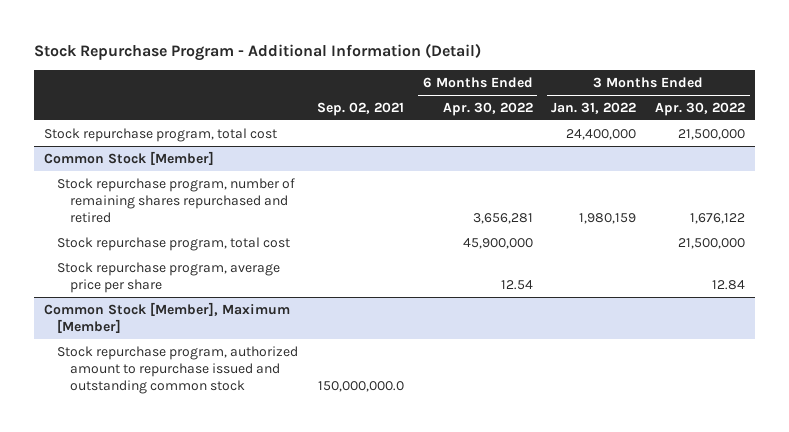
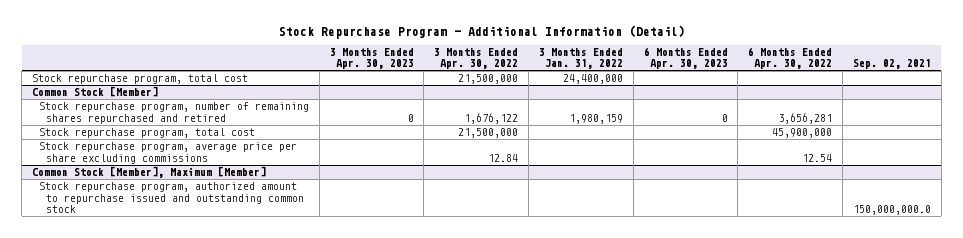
- | Sep. 02, 2021 | 6 Months Ended Apr. 30, 2022 | 3 Months Ended Jan. 31, 2022 | 3 Months Ended Apr. 30, 2022
+ | 3 Months Ended Apr. 30, 2023 | 3 Months Ended Apr. 30, 2022 | 3 Months Ended Jan. 31, 2022 | 6 Months Ended Apr. 30, 2023 | 6 Months Ended Apr. 30, 2022 | Sep. 02, 2021
@ Common Stock [Member]
- Stock repurchase program, average price per share | | 12.54 | | 12.84
+ Stock repurchase program, average price per share excluding commissions | | 12.84 | | | 12.54 |

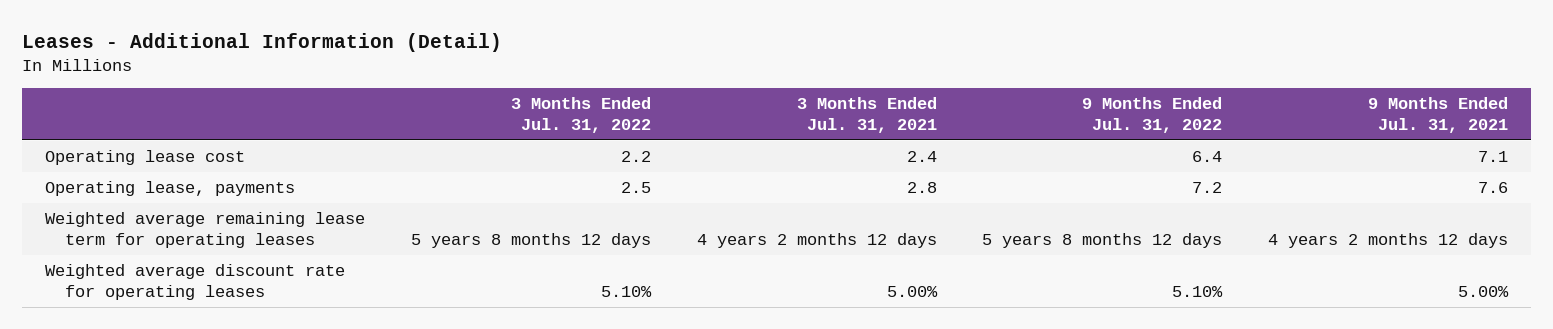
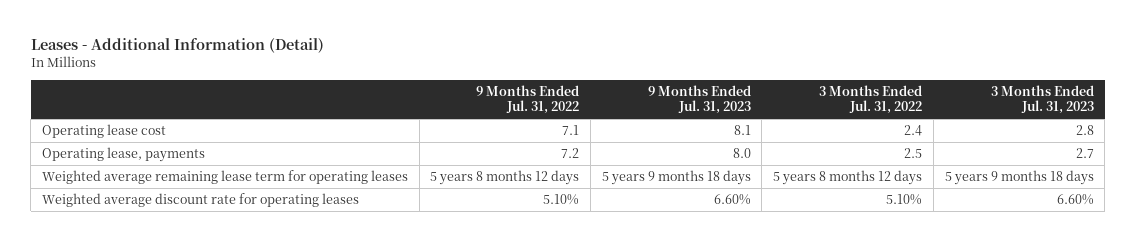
- | 3 Months Ended Jul. 31, 2022 | 3 Months Ended Jul. 31, 2021 | 9 Months Ended Jul. 31, 2022 | 9 Months Ended Jul. 31, 2021
+ | 9 Months Ended Jul. 31, 2022 | 9 Months Ended Jul. 31, 2023 | 3 Months Ended Jul. 31, 2022 | 3 Months Ended Jul. 31, 2023
- Operating lease cost | 2.2 | 2.4 | 6.4 | 7.1
+ Operating lease cost | 7.1 | 8.1 | 2.4 | 2.8

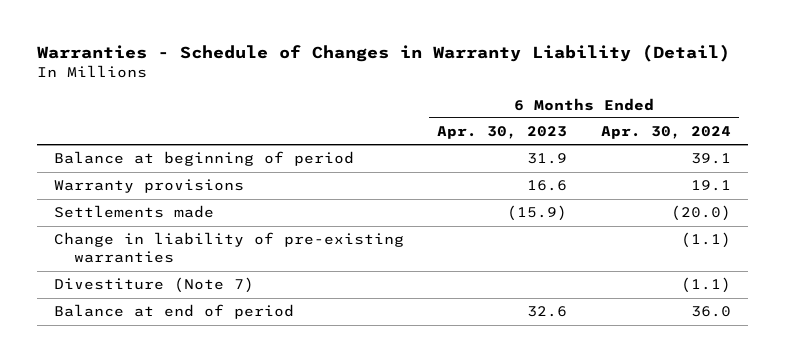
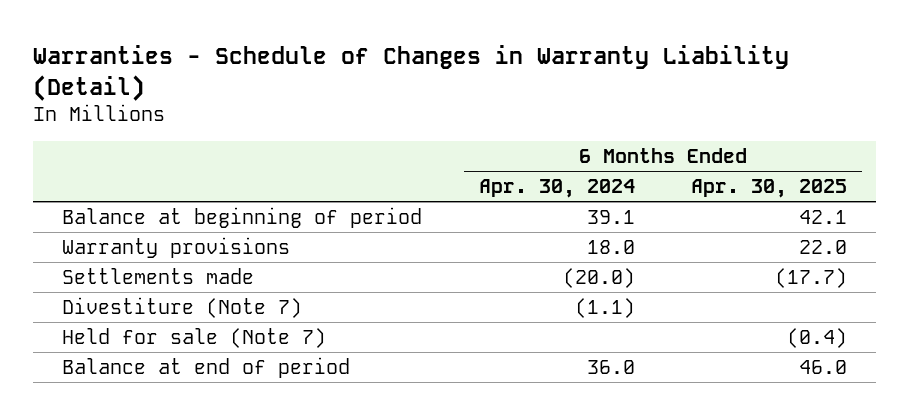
- | 6 Months Ended Apr. 30, 2023 | 6 Months Ended Apr. 30, 2024
+ | 6 Months Ended Apr. 30, 2024 | 6 Months Ended Apr. 30, 2025
- Warranty provisions | 16.6 | 19.1
+ Warranty provisions | 18.0 | 22.0
- Change in liability of pre-existing warranties | | (1.1)
+ Held for sale (Note 7) | | (0.4)

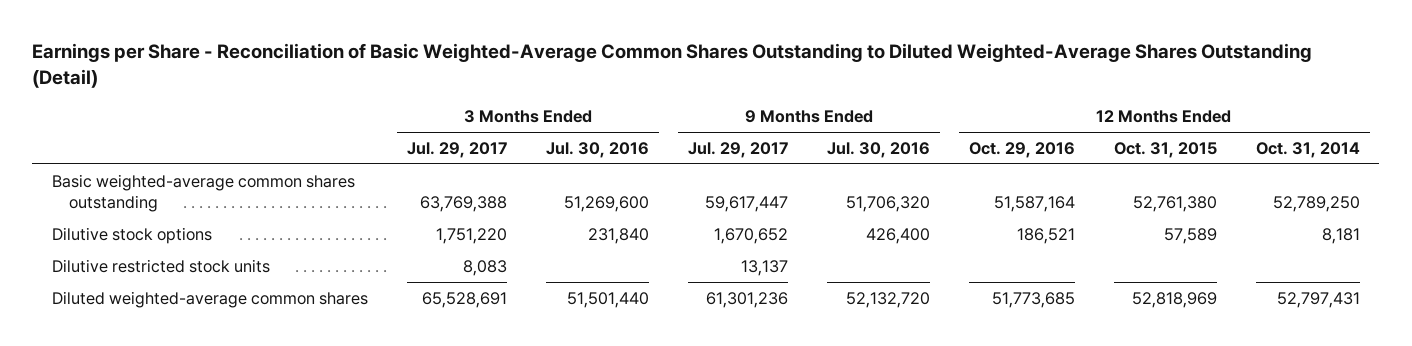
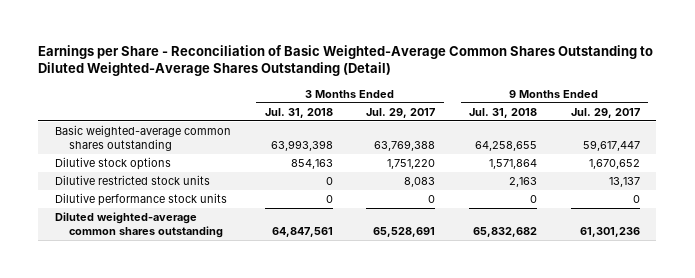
- | 3 Months Ended Jul. 29, 2017 | 3 Months Ended Jul. 30, 2016 | 9 Months Ended Jul. 29, 2017 | 9 Months Ended Jul. 30, 2016 | 12 Months Ended Oct. 29, 2016 | 12 Months Ended Oct. 31, 2015 | 12 Months Ended Oct. 31, 2014
+ | 3 Months Ended Jul. 31, 2018 | 3 Months Ended Jul. 29, 2017 | 9 Months Ended Jul. 31, 2018 | 9 Months Ended Jul. 29, 2017
- Diluted weighted-average common shares | 65,528,691 | 51,501,440 | 61,301,236 | 52,132,720 | 51,773,685 | 52,818,969 | 52,797,431
+ Dilutive performance stock units | 0 | 0 | 0 | 0
+ Diluted weighted-average common shares outstanding | 64,847,561 | 65,528,691 | 65,832,682 | 61,301,236

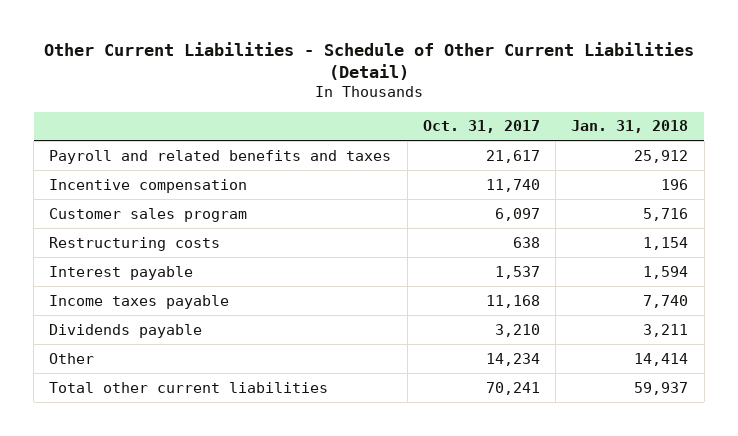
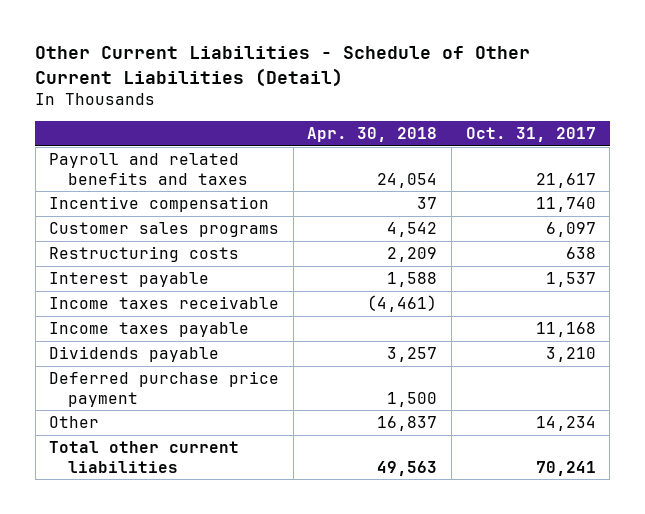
- | Oct. 31, 2017 | Jan. 31, 2018
+ | Apr. 30, 2018 | Oct. 31, 2017
- Customer sales program | 6,097 | 5,716
+ Customer sales programs | 4,542 | 6,097
+ Income taxes receivable | (4,461) |
+ Deferred purchase price payment | 1,500 |

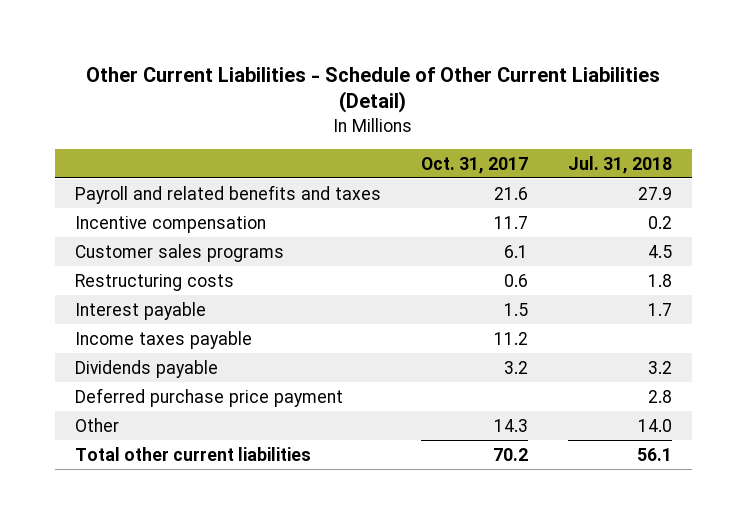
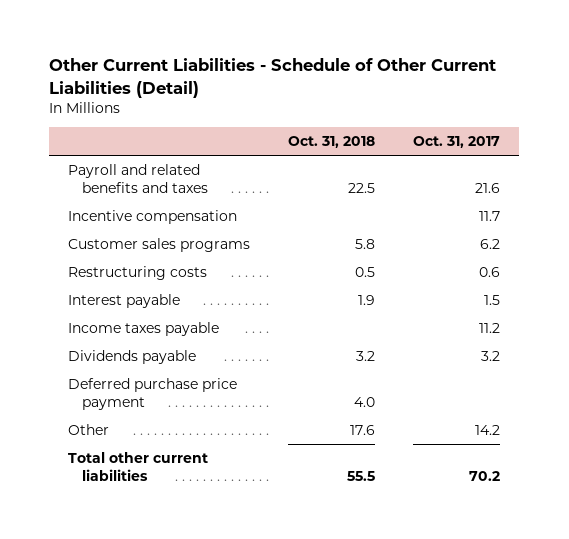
- | Oct. 31, 2017 | Jul. 31, 2018
+ | Oct. 31, 2018 | Oct. 31, 2017
- Customer sales programs | 6.1 | 4.5
+ Customer sales programs | 5.8 | 6.2
- Other | 14.3 | 14.0
+ Other | 17.6 | 14.2

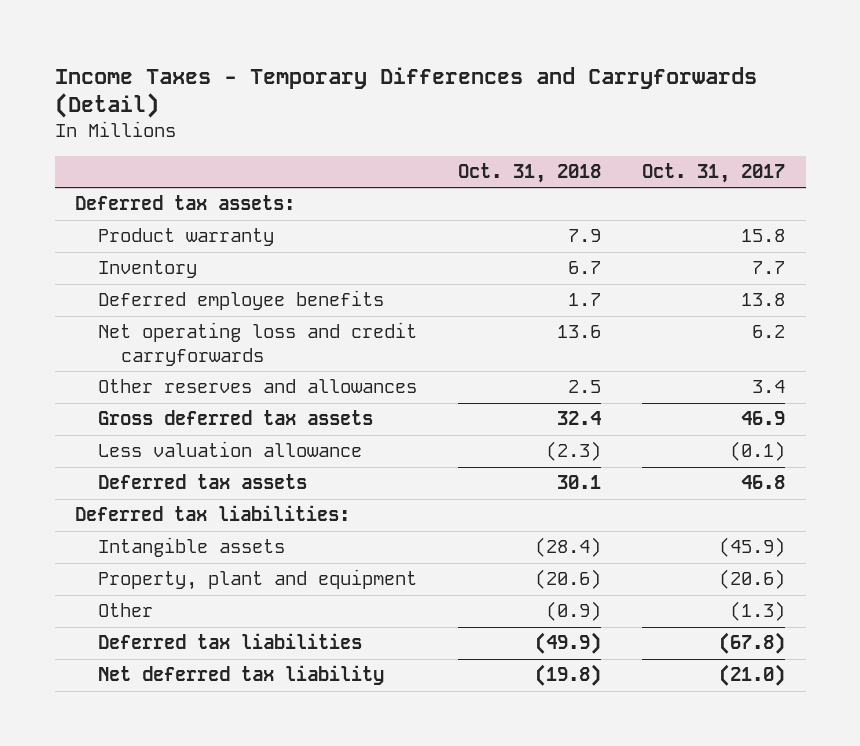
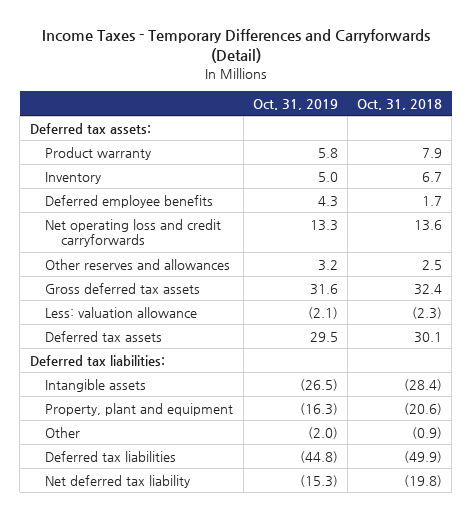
- | Oct. 31, 2018 | Oct. 31, 2017
+ | Oct. 31, 2019 | Oct. 31, 2018
- Less valuation allowance | (2.3) | (0.1)
+ Less: valuation allowance | (2.1) | (2.3)

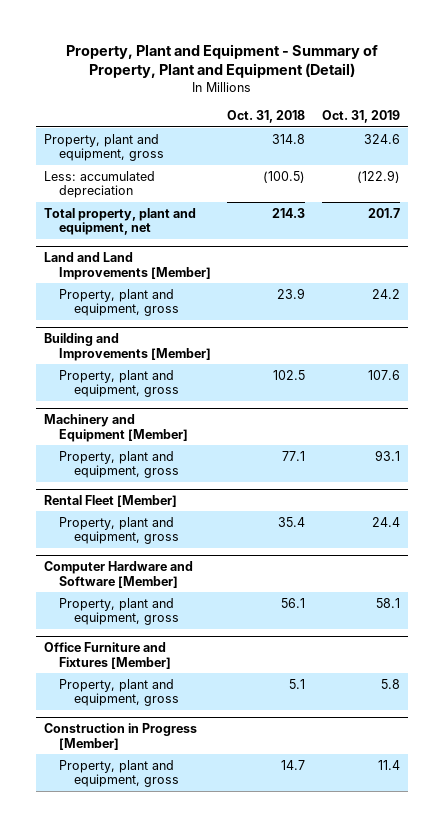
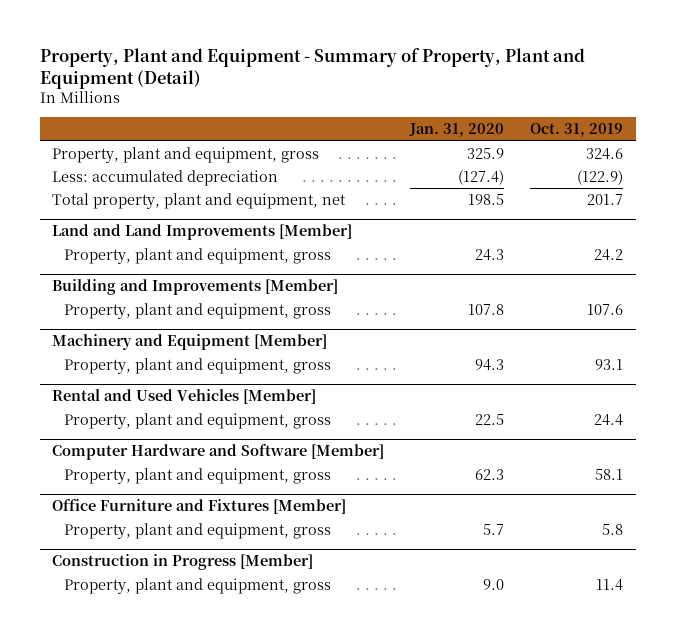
- | Oct. 31, 2018 | Oct. 31, 2019
+ | Jan. 31, 2020 | Oct. 31, 2019
- Rental Fleet [Member]
+ Rental and Used Vehicles [Member]

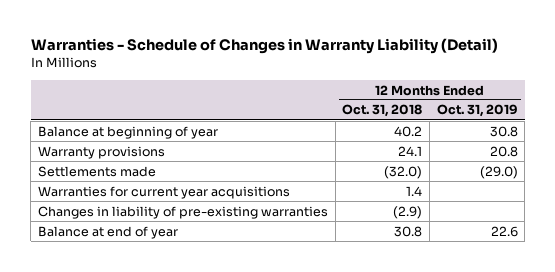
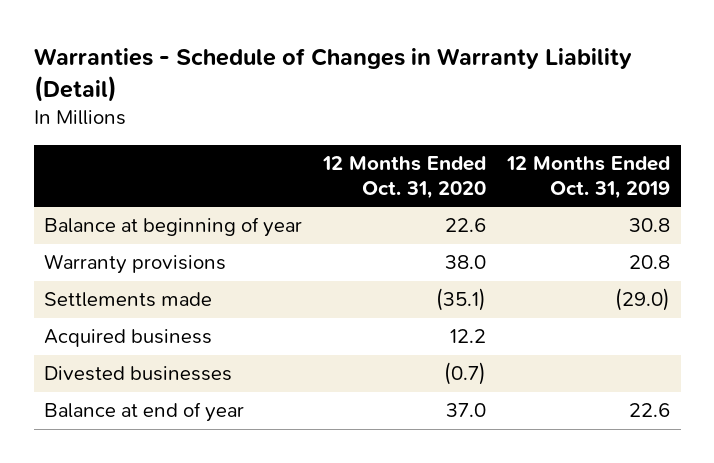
- | 12 Months Ended Oct. 31, 2018 | 12 Months Ended Oct. 31, 2019
+ | 12 Months Ended Oct. 31, 2020 | 12 Months Ended Oct. 31, 2019
- Warranties for current year acquisitions | 1.4 |
- Changes in liability of pre-existing warranties | (2.9) |
+ Acquired business | 12.2 |
+ Divested businesses | (0.7) |

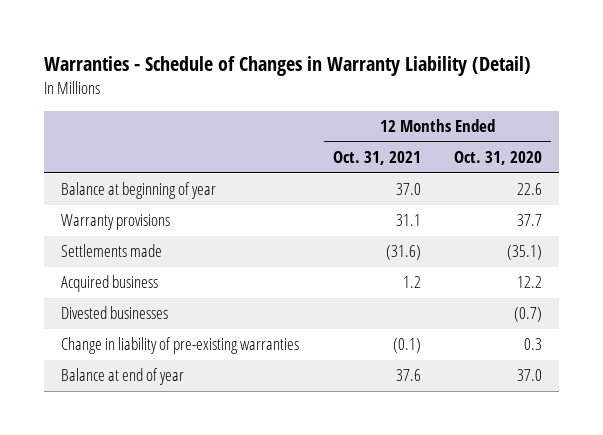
- | 12 Months Ended Oct. 31, 2020 | 12 Months Ended Oct. 31, 2019
+ | 12 Months Ended Oct. 31, 2021 | 12 Months Ended Oct. 31, 2020
- Warranty provisions | 38.0 | 20.8
+ Warranty provisions | 31.1 | 37.7
+ Change in liability of pre-existing warranties | (0.1) | 0.3

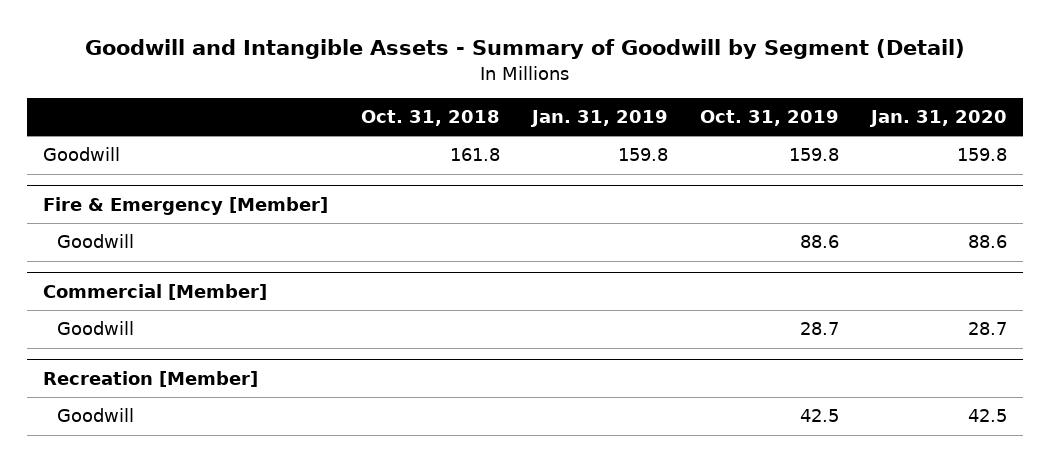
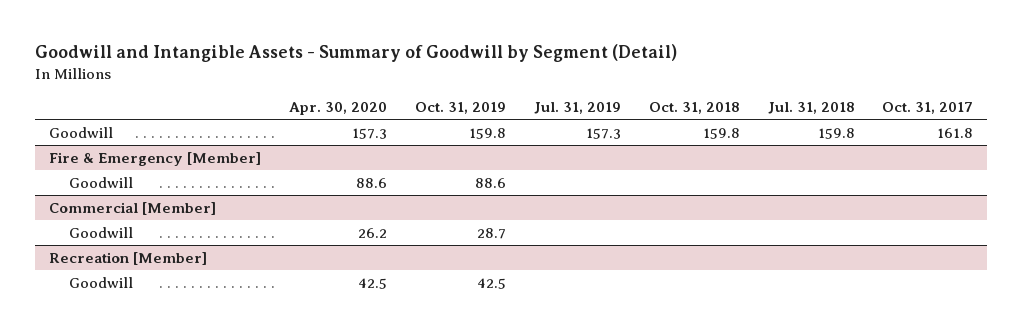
- | Oct. 31, 2018 | Jan. 31, 2019 | Oct. 31, 2019 | Jan. 31, 2020
+ | Apr. 30, 2020 | Oct. 31, 2019 | Jul. 31, 2019 | Oct. 31, 2018 | Jul. 31, 2018 | Oct. 31, 2017
- Goodwill | 161.8 | 159.8 | 159.8 | 159.8
+ Goodwill | 157.3 | 159.8 | 157.3 | 159.8 | 159.8 | 161.8

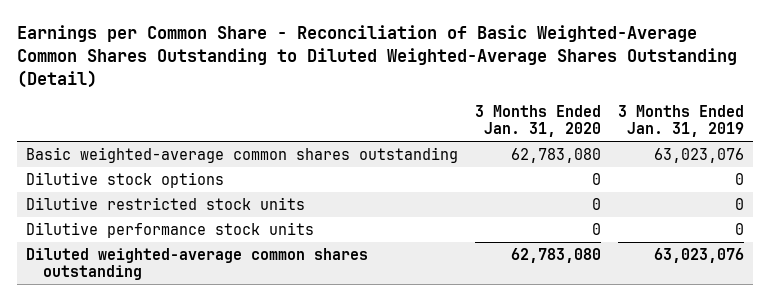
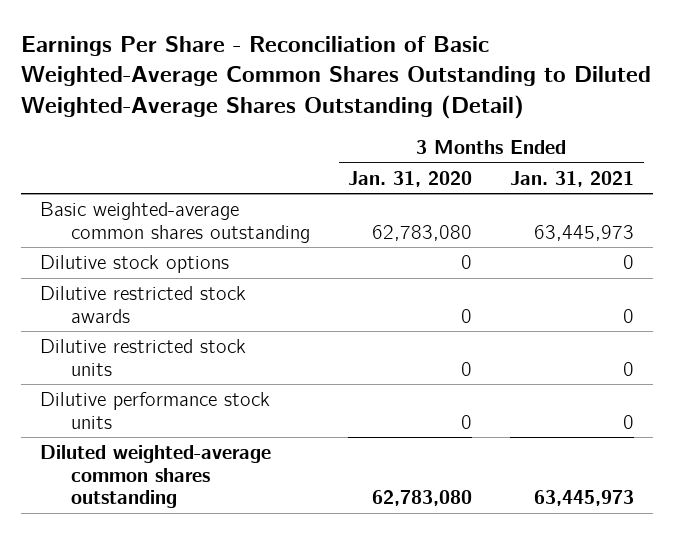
- Earnings per Common Share - Reconciliation of Basic Weighted-Average Common Shares Outstanding to Diluted Weighted-Average Shares Outstanding (Detail)
+ Earnings Per Share - Reconciliation of Basic Weighted-Average Common Shares Outstanding to Diluted Weighted-Average Shares Outstanding (Detail)
- | 3 Months Ended Jan. 31, 2020 | 3 Months Ended Jan. 31, 2019
+ | 3 Months Ended Jan. 31, 2020 | 3 Months Ended Jan. 31, 2021
+ Dilutive restricted stock awards | 0 | 0

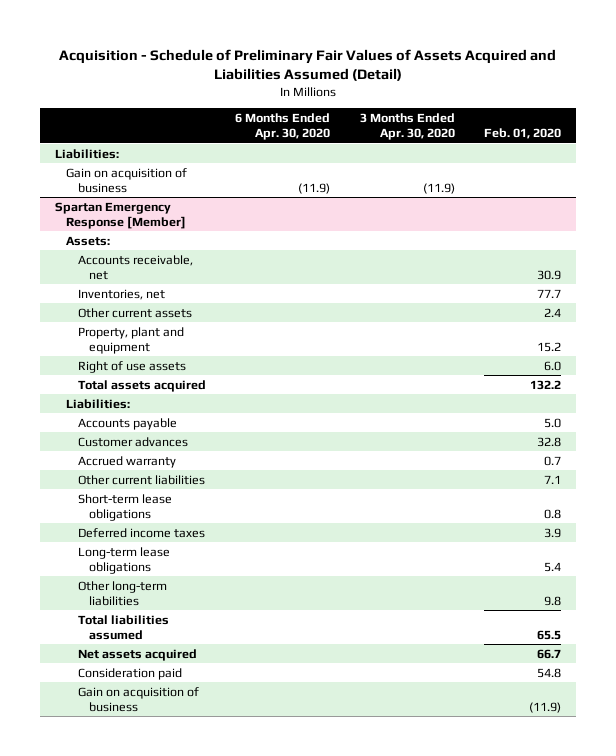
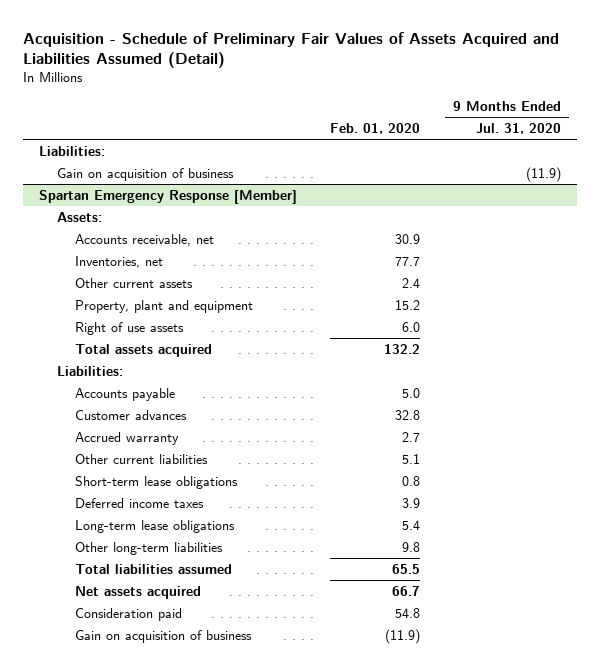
- | 6 Months Ended Apr. 30, 2020 | 3 Months Ended Apr. 30, 2020 | Feb. 01, 2020
+ | Feb. 01, 2020 | 9 Months Ended Jul. 31, 2020
@ Spartan Emergency Response [Member]
- Accrued warranty | | | 0.7
- Other current liabilities | | | 7.1
+ Accrued warranty | 2.7 |
+ Other current liabilities | 5.1 |

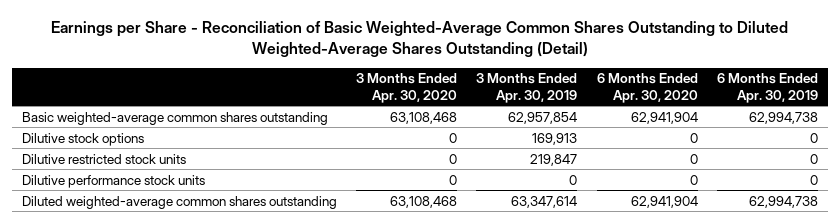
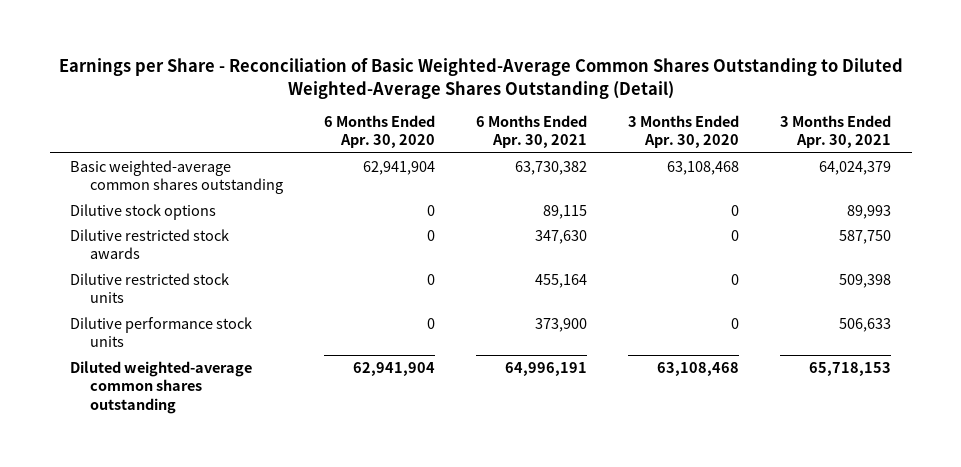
- | 3 Months Ended Apr. 30, 2020 | 3 Months Ended Apr. 30, 2019 | 6 Months Ended Apr. 30, 2020 | 6 Months Ended Apr. 30, 2019
+ | 6 Months Ended Apr. 30, 2020 | 6 Months Ended Apr. 30, 2021 | 3 Months Ended Apr. 30, 2020 | 3 Months Ended Apr. 30, 2021
+ Dilutive restricted stock awards | 0 | 347,630 | 0 | 587,750

